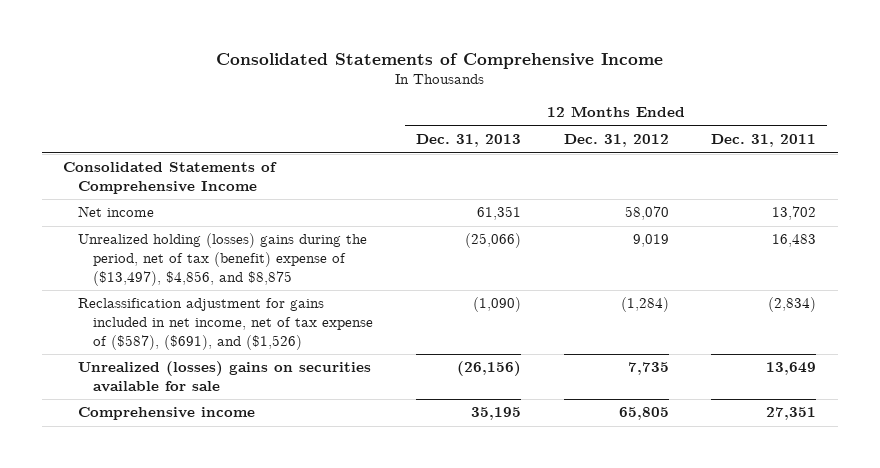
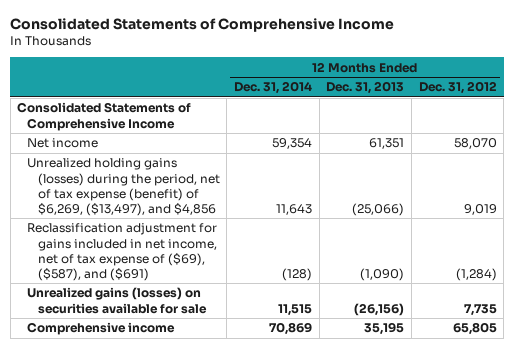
- | 12 Months Ended Dec. 31, 2013 | 12 Months Ended Dec. 31, 2012 | 12 Months Ended Dec. 31, 2011
+ | 12 Months Ended Dec. 31, 2014 | 12 Months Ended Dec. 31, 2013 | 12 Months Ended Dec. 31, 2012
- Unrealized holding (losses) gains during the period, net of tax (benefit) expense of ($13,497), $4,856, and $8,875 | (25,066) | 9,019 | 16,483
- Reclassification adjustment for gains included in net income, net of tax expense of ($587), ($691), and ($1,526) | (1,090) | (1,284) | (2,834)
- Unrealized (losses) gains on securities available for sale | (26,156) | 7,735 | 13,649
+ Unrealized holding gains (losses) during the period, net of tax expense (benefit) of $6,269, ($13,497), and $4,856 | 11,643 | (25,066) | 9,019
+ Reclassification adjustment for gains included in net income, net of tax expense of ($69), ($587), and ($691) | (128) | (1,090) | (1,284)
+ Unrealized gains (losses) on securities available for sale | 11,515 | (26,156) | 7,735

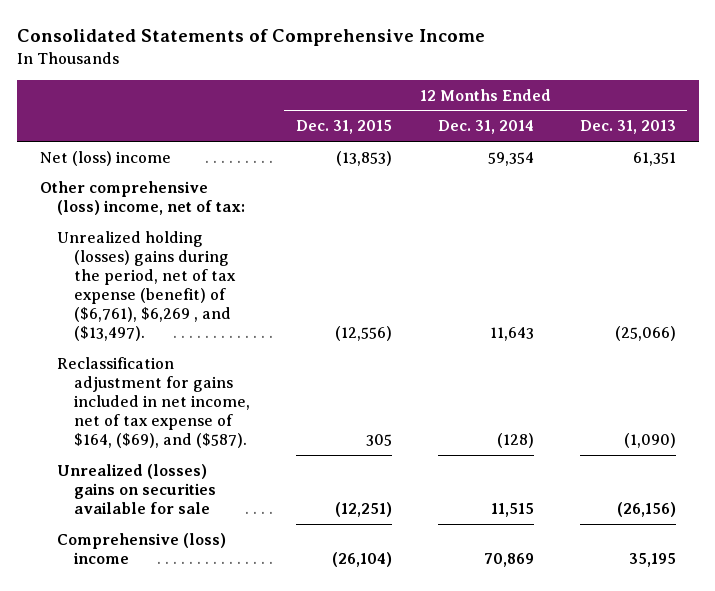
- | 12 Months Ended Dec. 31, 2014 | 12 Months Ended Dec. 31, 2013 | 12 Months Ended Dec. 31, 2012
+ | 12 Months Ended Dec. 31, 2015 | 12 Months Ended Dec. 31, 2014 | 12 Months Ended Dec. 31, 2013
- Consolidated Statements of Comprehensive Income
- Net income | 59,354 | 61,351 | 58,070
- Unrealized holding gains (losses) during the period, net of tax expense (benefit) of $6,269, ($13,497), and $4,856 | 11,643 | (25,066) | 9,019
- Reclassification adjustment for gains included in net income, net of tax expense of ($69), ($587), and ($691) | (128) | (1,090) | (1,284)
- Unrealized gains (losses) on securities available for sale | 11,515 | (26,156) | 7,735
- Comprehensive income | 70,869 | 35,195 | 65,805
+ Net (loss) income | (13,853) | 59,354 | 61,351
+ Other comprehensive (loss) income, net of tax:
+ Unrealized holding (losses) gains during the period, net of tax expense (benefit) of ($6,761), $6,269 , and ($13,497). | (12,556) | 11,643 | (25,066)
+ Reclassification adjustment for gains included in net income, net of tax expense of $164, ($69), and ($587). | 305 | (128) | (1,090)
+ Unrealized (losses) gains on securities available for sale | (12,251) | 11,515 | (26,156)
+ Comprehensive (loss) income | (26,104) | 70,869 | 35,195

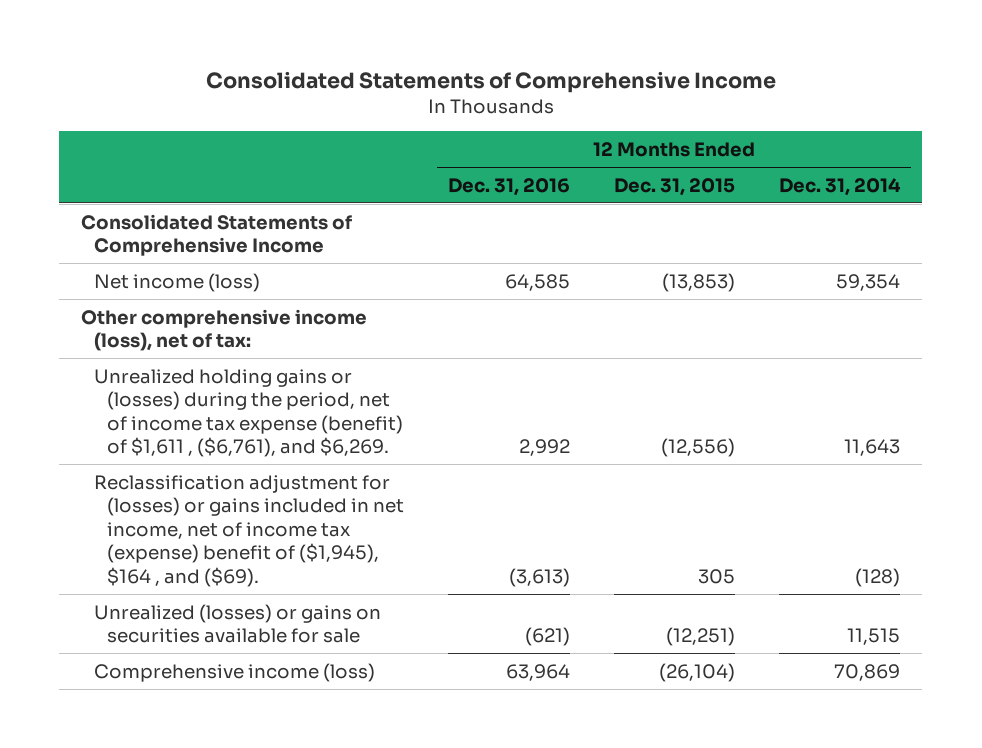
- | 12 Months Ended Dec. 31, 2015 | 12 Months Ended Dec. 31, 2014 | 12 Months Ended Dec. 31, 2013
+ | 12 Months Ended Dec. 31, 2016 | 12 Months Ended Dec. 31, 2015 | 12 Months Ended Dec. 31, 2014
- Net (loss) income | (13,853) | 59,354 | 61,351
- Other comprehensive (loss) income, net of tax:
- Unrealized holding (losses) gains during the period, net of tax expense (benefit) of ($6,761), $6,269 , and ($13,497). | (12,556) | 11,643 | (25,066)
- Reclassification adjustment for gains included in net income, net of tax expense of $164, ($69), and ($587). | 305 | (128) | (1,090)
- Unrealized (losses) gains on securities available for sale | (12,251) | 11,515 | (26,156)
- Comprehensive (loss) income | (26,104) | 70,869 | 35,195
+ Consolidated Statements of Comprehensive Income
+ Net income (loss) | 64,585 | (13,853) | 59,354
+ Other comprehensive income (loss), net of tax:
+ Unrealized holding gains or (losses) during the period, net of income tax expense (benefit) of $1,611 , ($6,761), and $6,269. | 2,992 | (12,556) | 11,643
+ Reclassification adjustment for (losses) or gains included in net income, net of income tax (expense) benefit of ($1,945), $164 , and ($69). | (3,613) | 305 | (128)
+ Unrealized (losses) or gains on securities available for sale | (621) | (12,251) | 11,515
+ Comprehensive income (loss) | 63,964 | (26,104) | 70,869

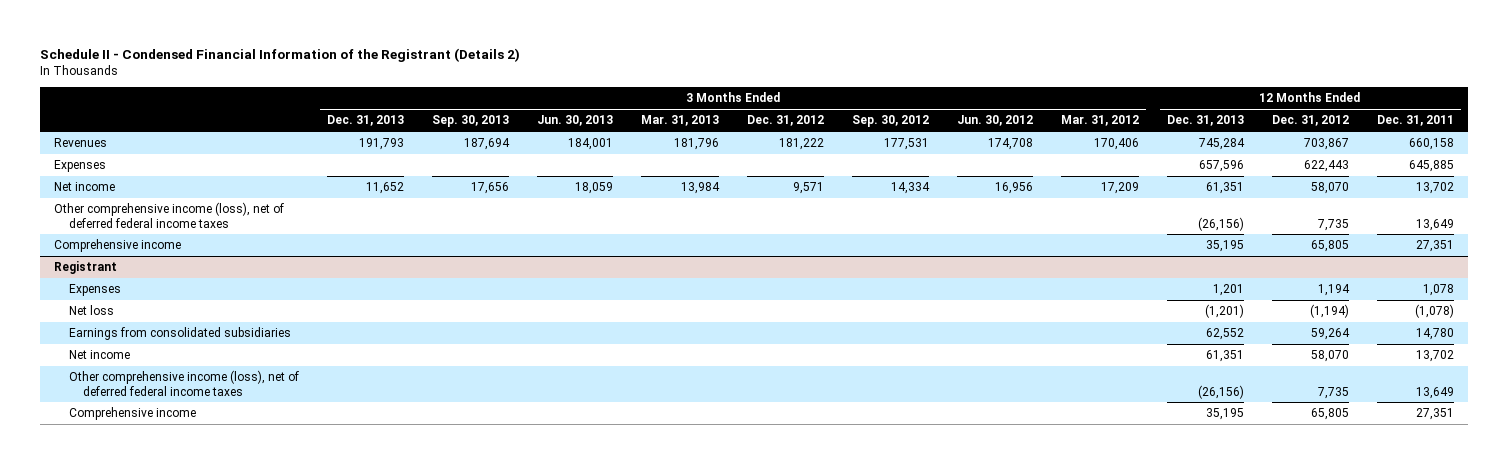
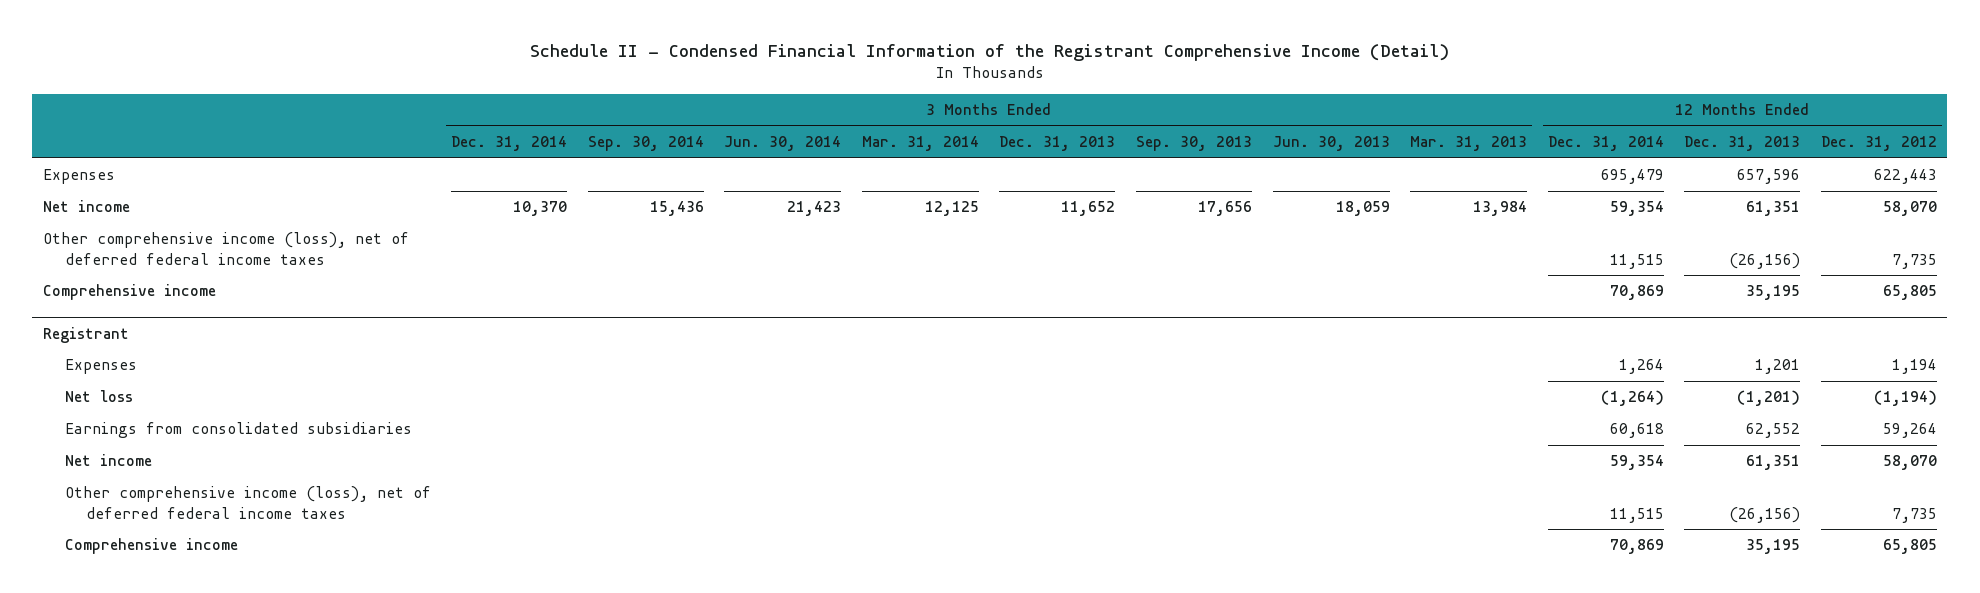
- Schedule II - Condensed Financial Information of the Registrant (Details 2)
+ Schedule II - Condensed Financial Information of the Registrant Comprehensive Income (Detail)
- | 3 Months Ended Dec. 31, 2013 | 3 Months Ended Sep. 30, 2013 | 3 Months Ended Jun. 30, 2013 | 3 Months Ended Mar. 31, 2013 | 3 Months Ended Dec. 31, 2012 | 3 Months Ended Sep. 30, 2012 | 3 Months Ended Jun. 30, 2012 | 3 Months Ended Mar. 31, 2012 | 12 Months Ended Dec. 31, 2013 | 12 Months Ended Dec. 31, 2012 | 12 Months Ended Dec. 31, 2011
+ | 3 Months Ended Dec. 31, 2014 | 3 Months Ended Sep. 30, 2014 | 3 Months Ended Jun. 30, 2014 | 3 Months Ended Mar. 31, 2014 | 3 Months Ended Dec. 31, 2013 | 3 Months Ended Sep. 30, 2013 | 3 Months Ended Jun. 30, 2013 | 3 Months Ended Mar. 31, 2013 | 12 Months Ended Dec. 31, 2014 | 12 Months Ended Dec. 31, 2013 | 12 Months Ended Dec. 31, 2012
- Revenues | 191,793 | 187,694 | 184,001 | 181,796 | 181,222 | 177,531 | 174,708 | 170,406 | 745,284 | 703,867 | 660,158

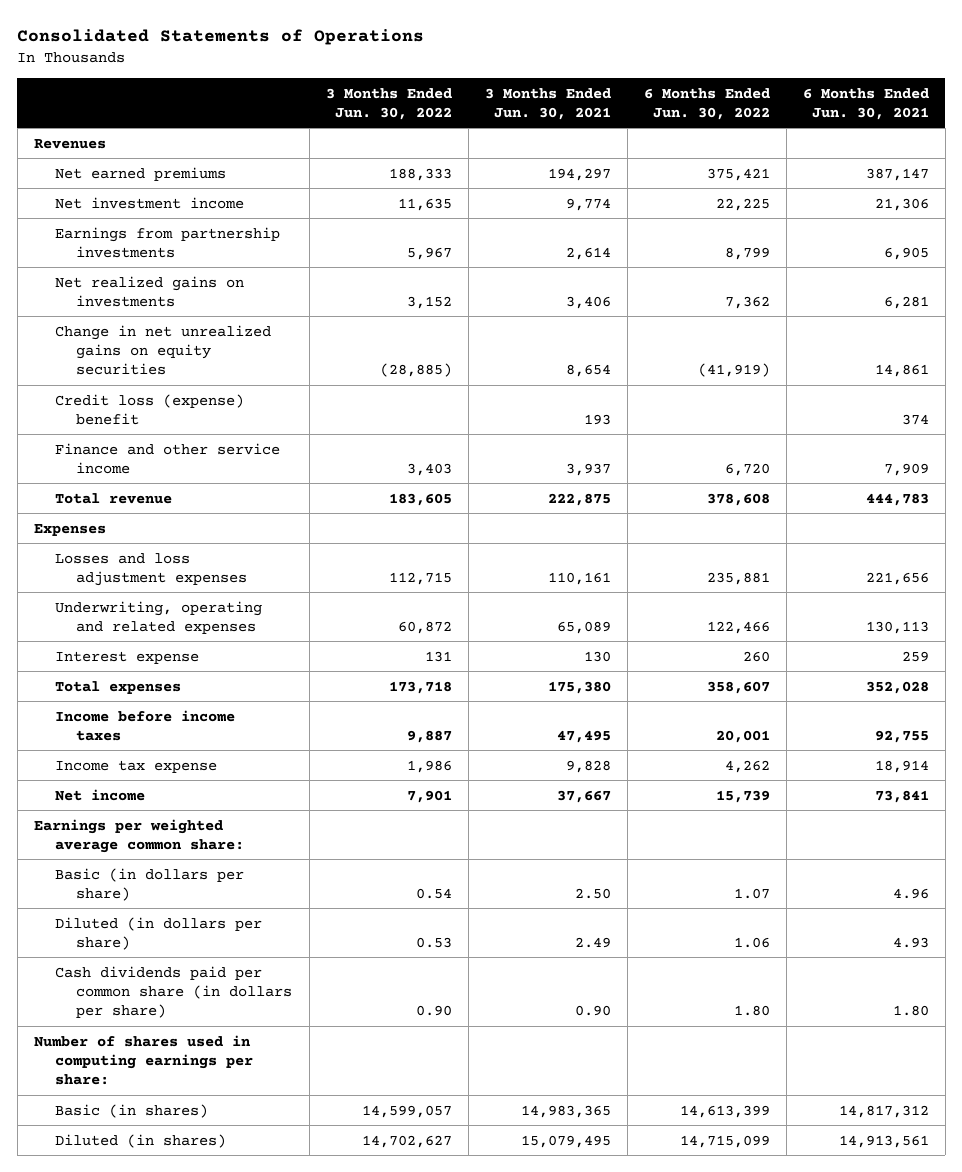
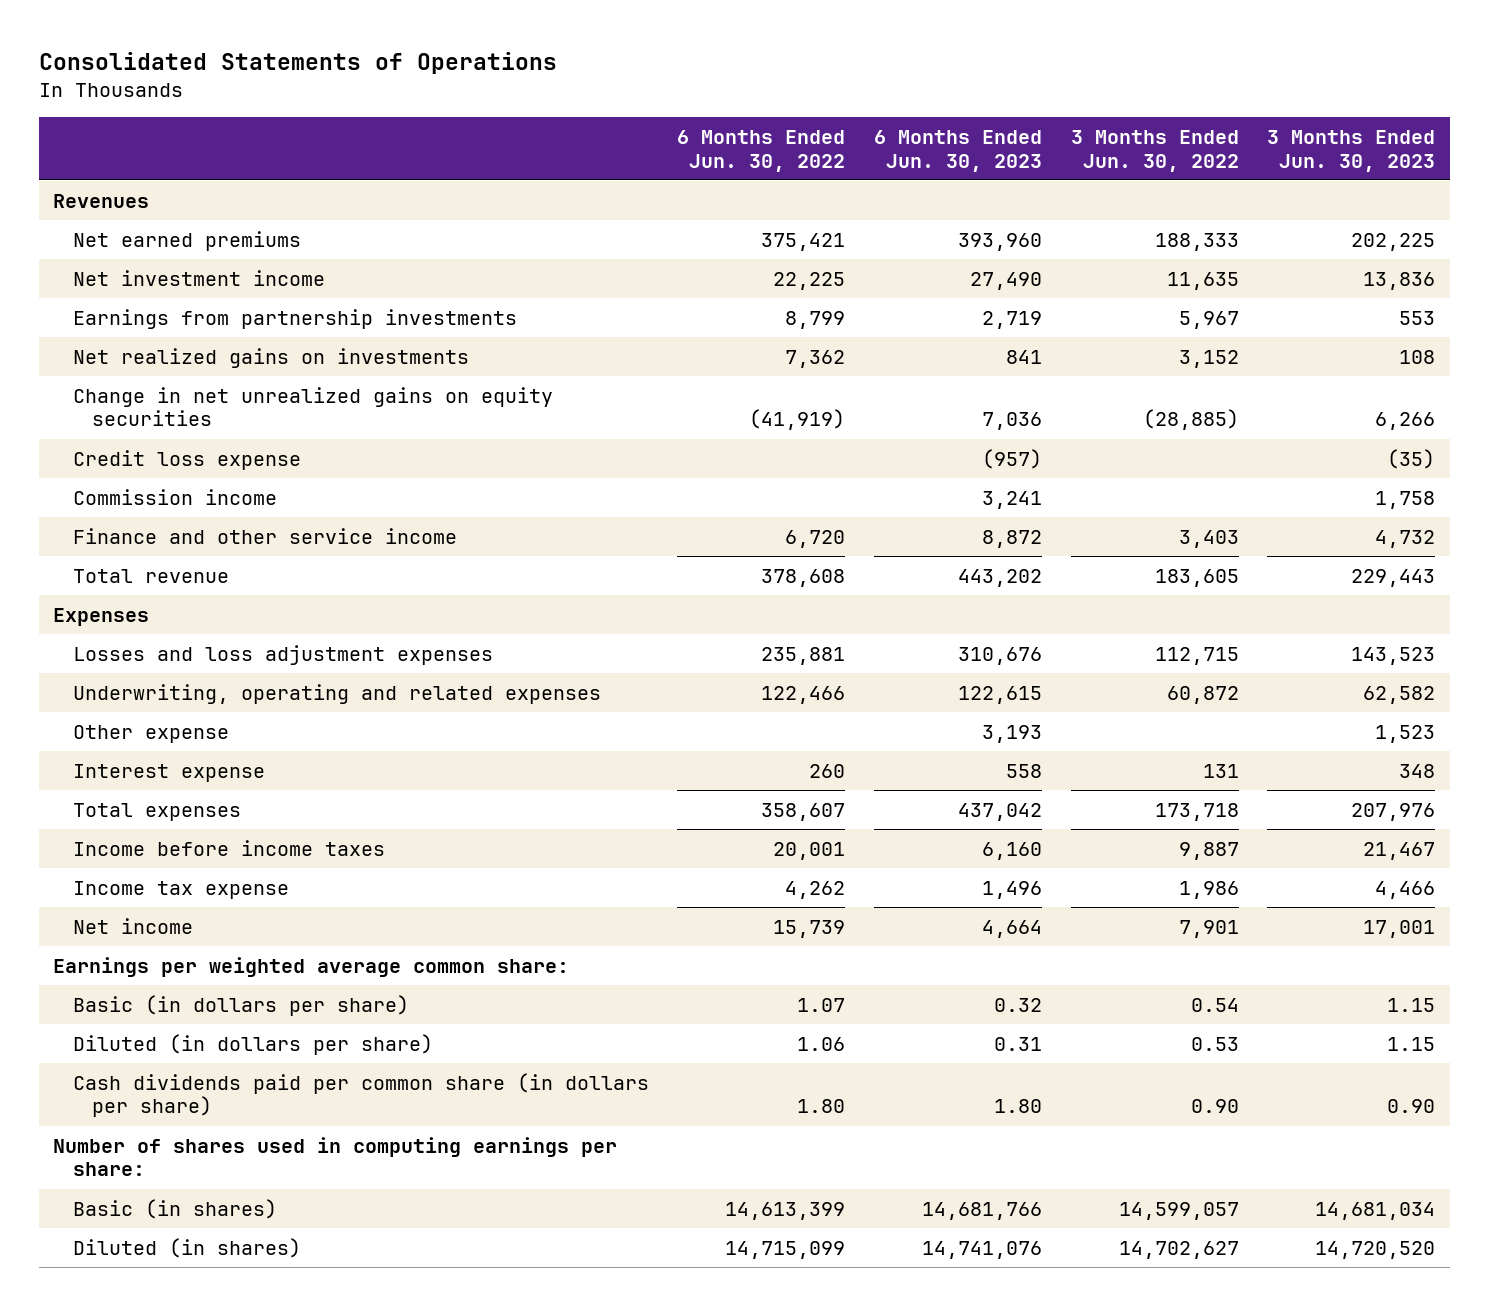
- | 3 Months Ended Jun. 30, 2022 | 3 Months Ended Jun. 30, 2021 | 6 Months Ended Jun. 30, 2022 | 6 Months Ended Jun. 30, 2021
+ | 6 Months Ended Jun. 30, 2022 | 6 Months Ended Jun. 30, 2023 | 3 Months Ended Jun. 30, 2022 | 3 Months Ended Jun. 30, 2023
- Credit loss (expense) benefit | | 193 | | 374
+ Credit loss expense | | (957) | | (35)
+ Commission income | | 3,241 | | 1,758
+ Other expense | | 3,193 | | 1,523

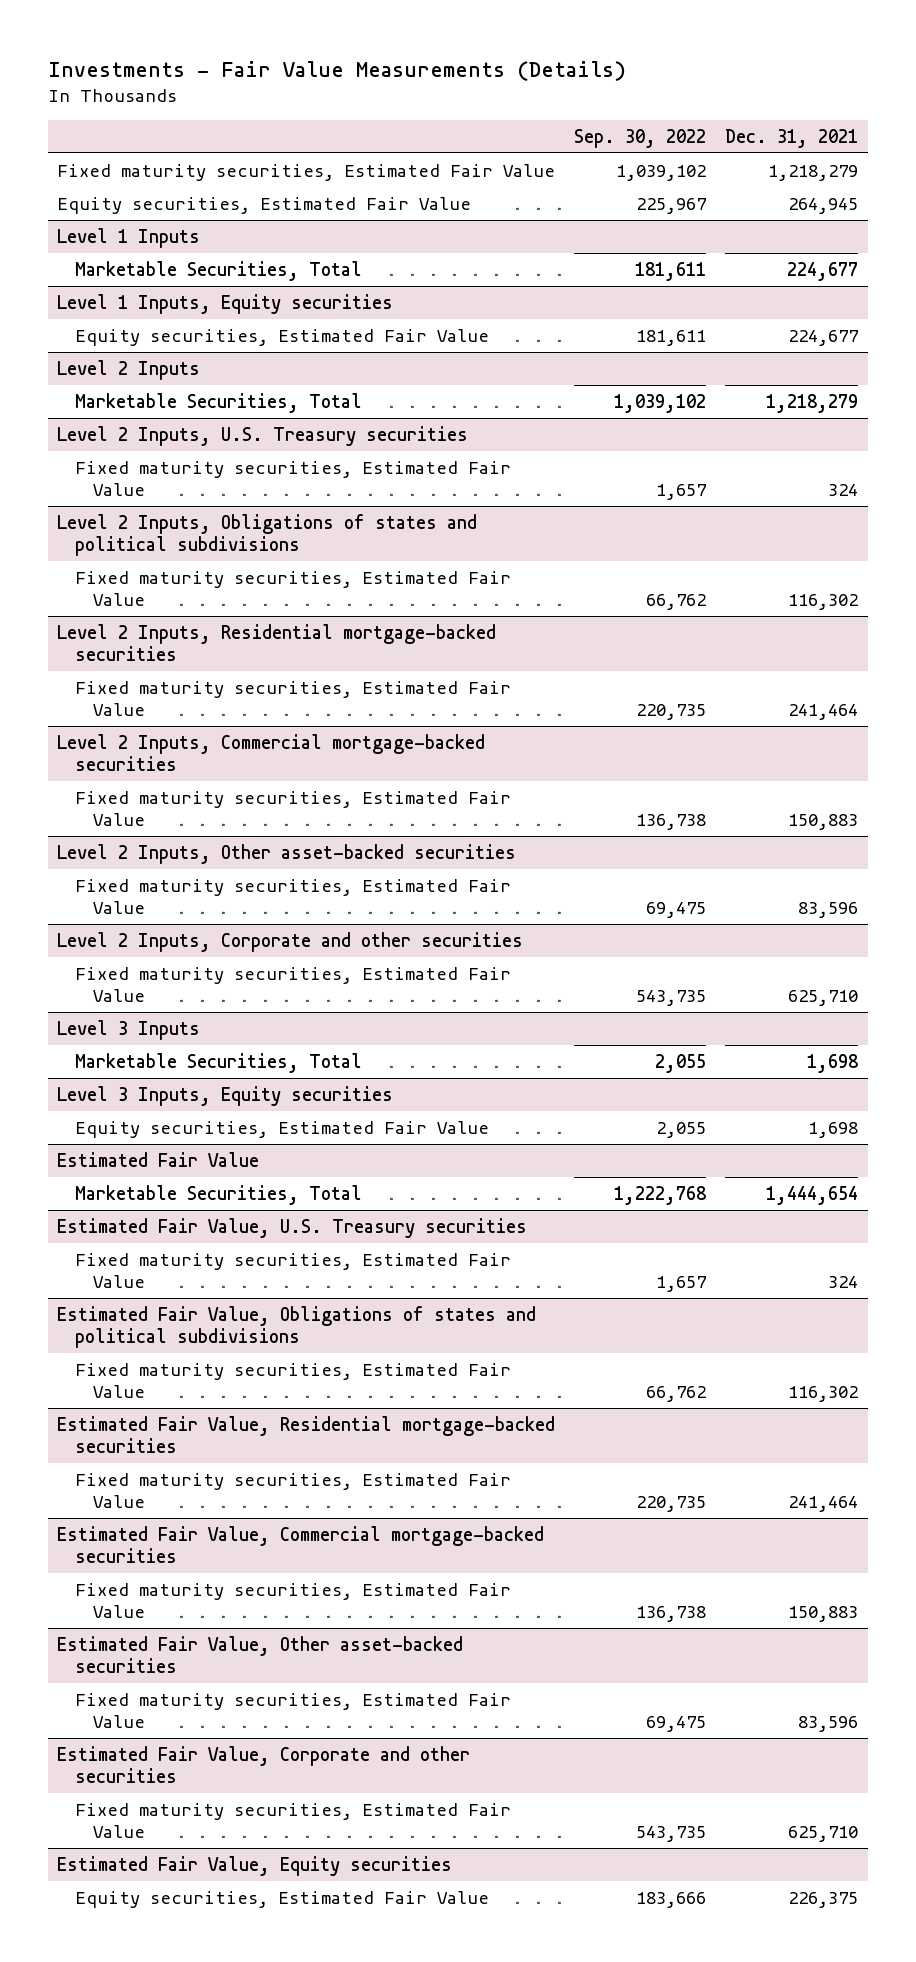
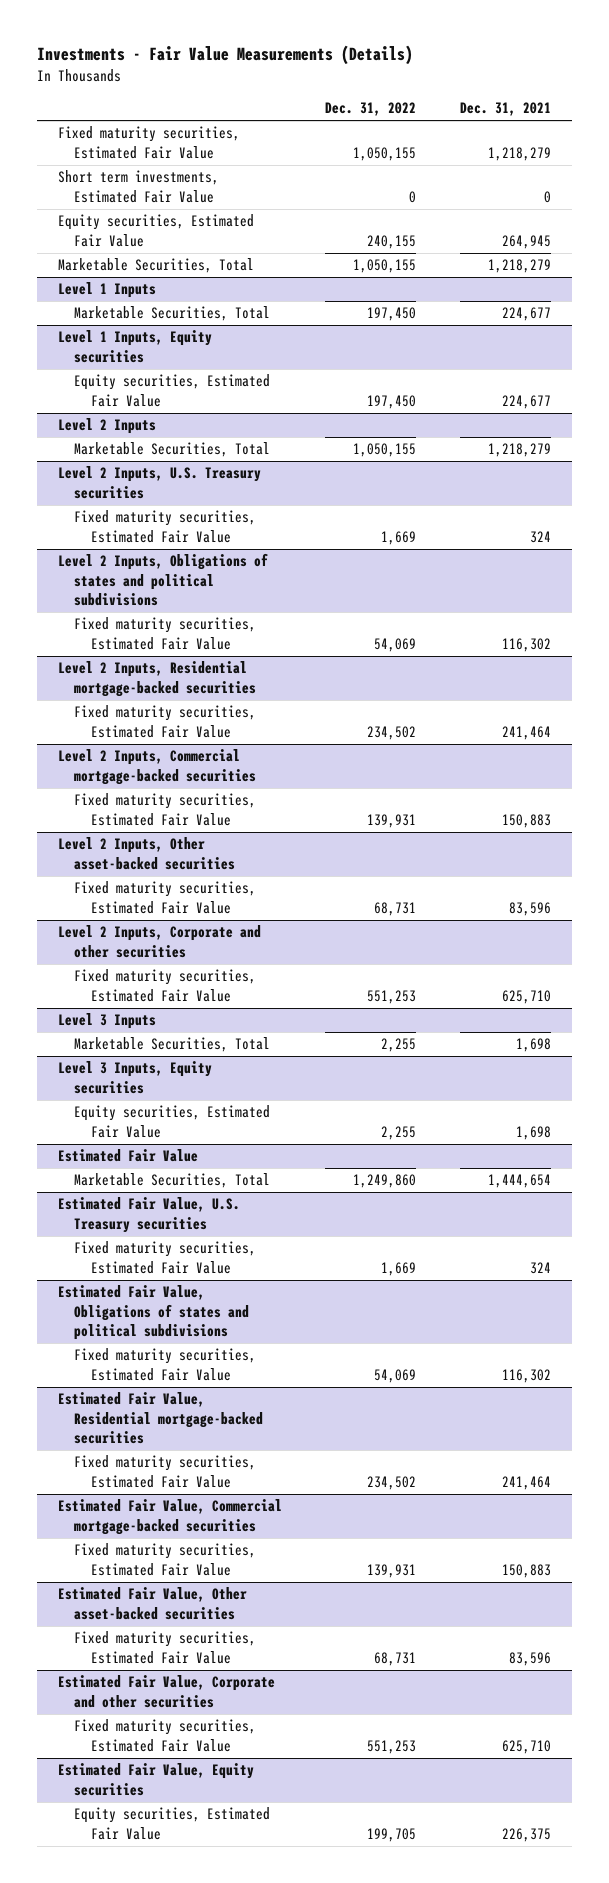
- | Sep. 30, 2022 | Dec. 31, 2021
+ | Dec. 31, 2022 | Dec. 31, 2021
+ Short term investments, Estimated Fair Value | 0 | 0
+ Marketable Securities, Total | 1,050,155 | 1,218,279

